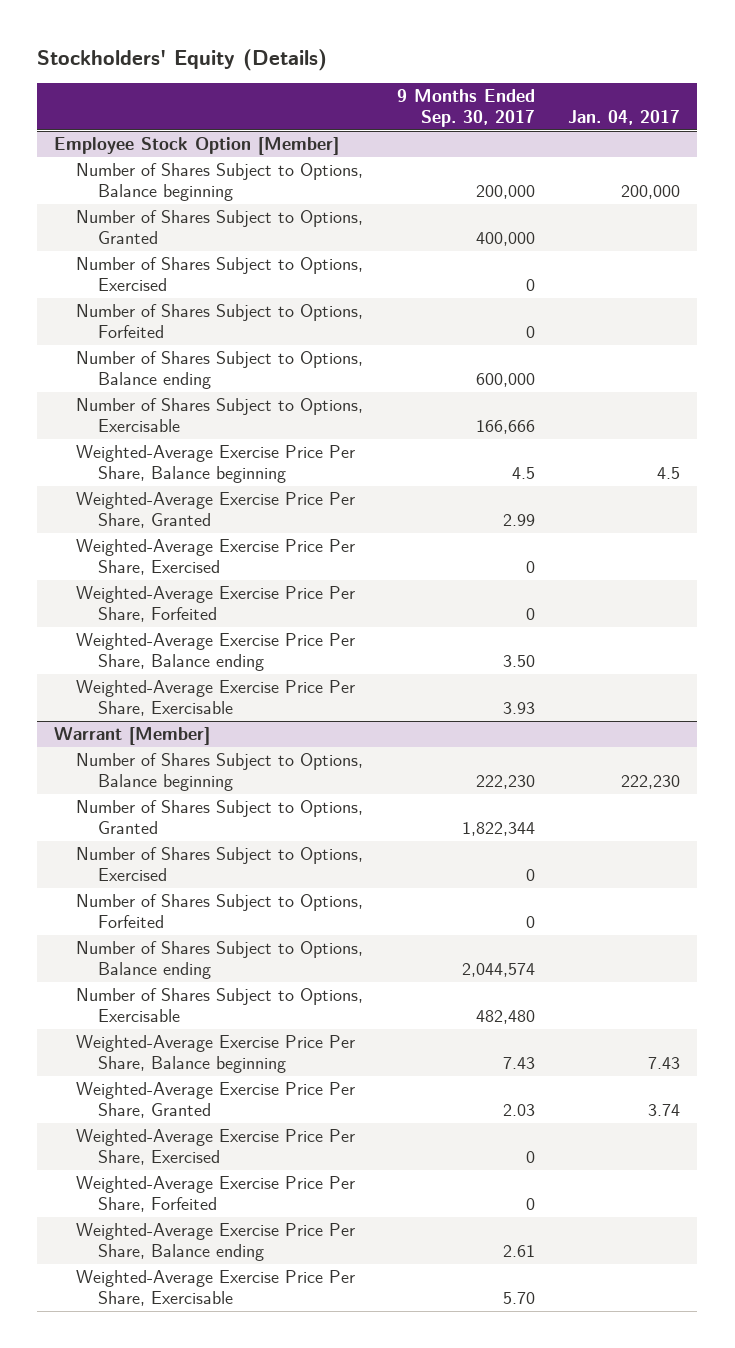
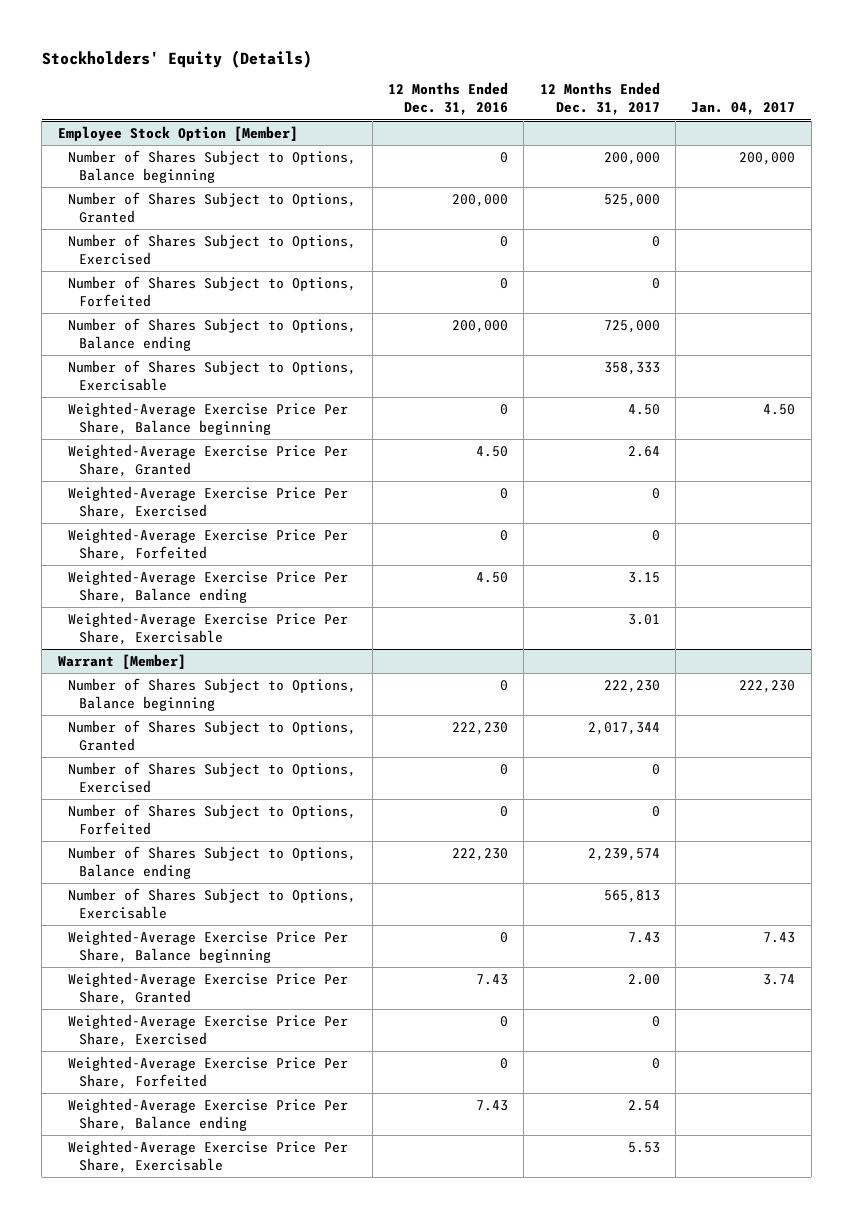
- | 9 Months Ended Sep. 30, 2017 | Jan. 04, 2017
+ | 12 Months Ended Dec. 31, 2016 | 12 Months Ended Dec. 31, 2017 | Jan. 04, 2017
@ Employee Stock Option [Member]
- Weighted-Average Exercise Price Per Share, Balance beginning | 4.5 | 4.5
+ Weighted-Average Exercise Price Per Share, Balance beginning | 0 | 4.50 | 4.50

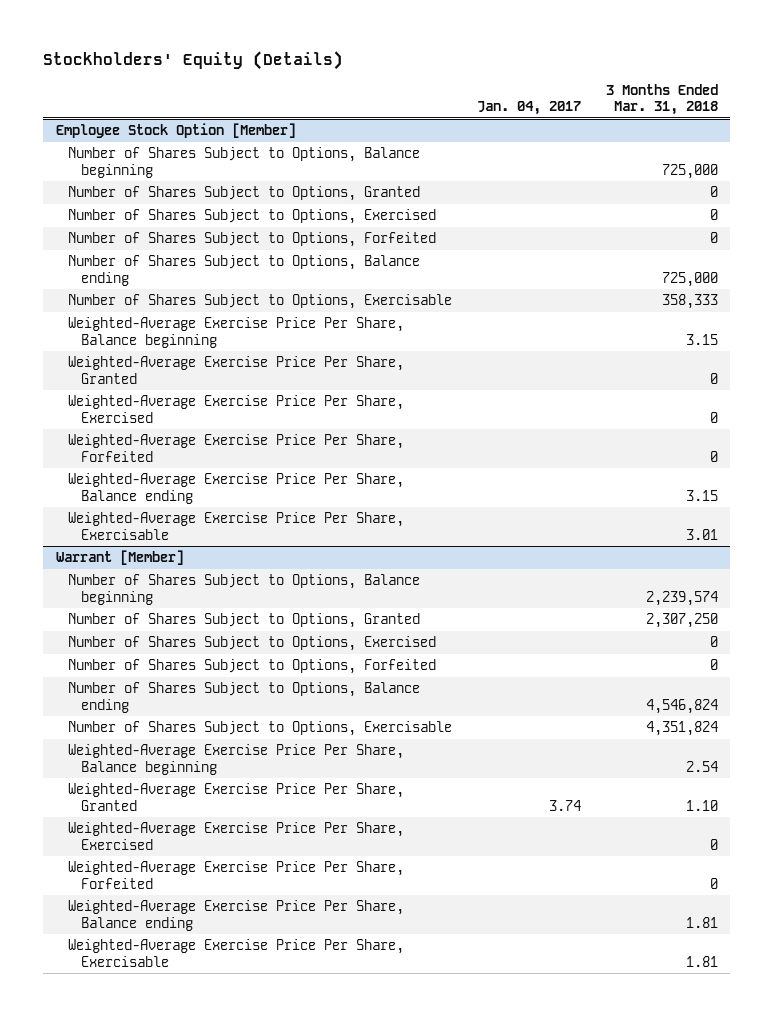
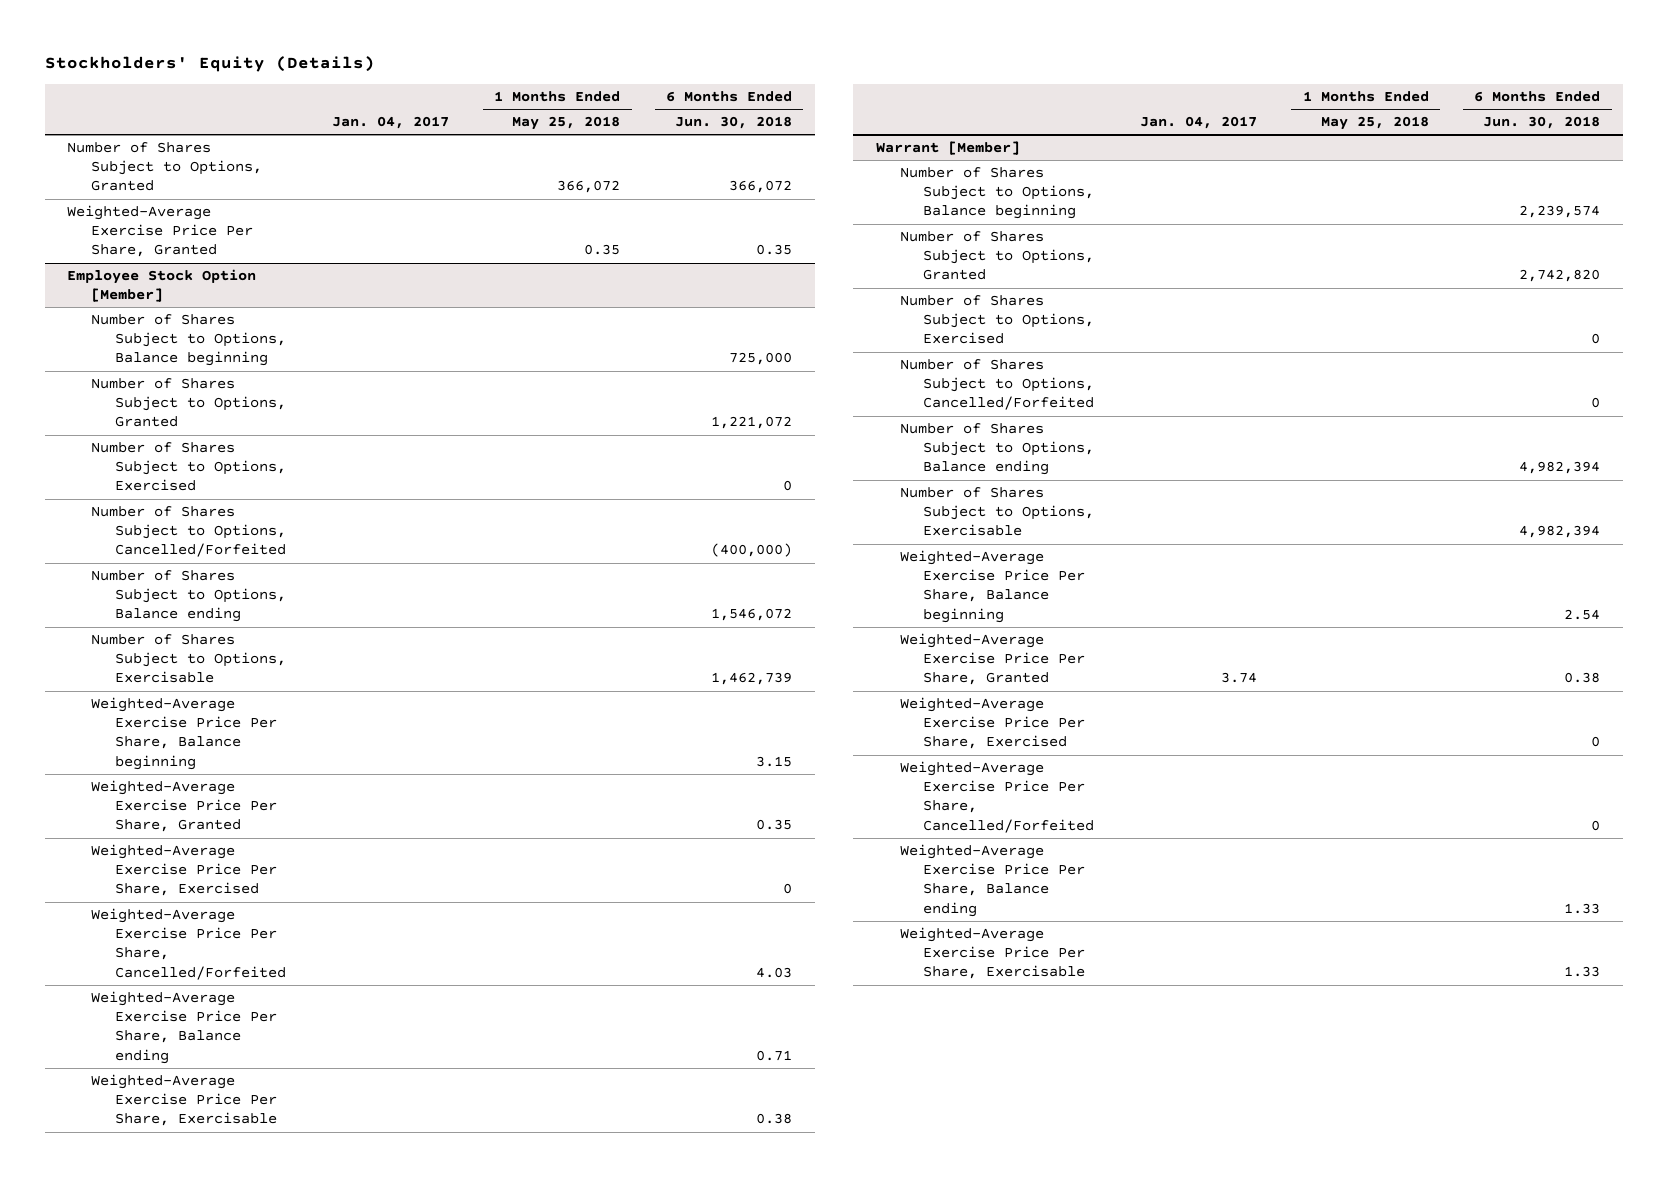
- | Jan. 04, 2017 | 3 Months Ended Mar. 31, 2018
+ | Jan. 04, 2017 | 1 Months Ended May 25, 2018 | 6 Months Ended Jun. 30, 2018
+ Number of Shares Subject to Options, Granted | | 366,072 | 366,072
+ Weighted-Average Exercise Price Per Share, Granted | | 0.35 | 0.35
@ Employee Stock Option [Member]
- Number of Shares Subject to Options, Forfeited | | 0
+ Number of Shares Subject to Options, Cancelled/Forfeited | | | (400,000)
- Weighted-Average Exercise Price Per Share, Forfeited | | 0
+ Weighted-Average Exercise Price Per Share, Cancelled/Forfeited | | | 4.03
@ Warrant [Member]
- Number of Shares Subject to Options, Forfeited | | 0
+ Number of Shares Subject to Options, Cancelled/Forfeited | | | 0
- Weighted-Average Exercise Price Per Share, Forfeited | | 0
+ Weighted-Average Exercise Price Per Share, Cancelled/Forfeited | | | 0

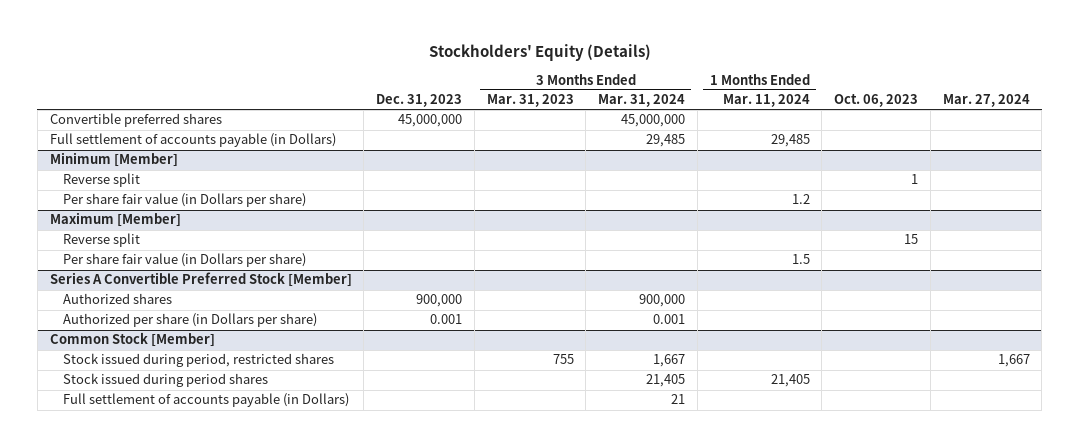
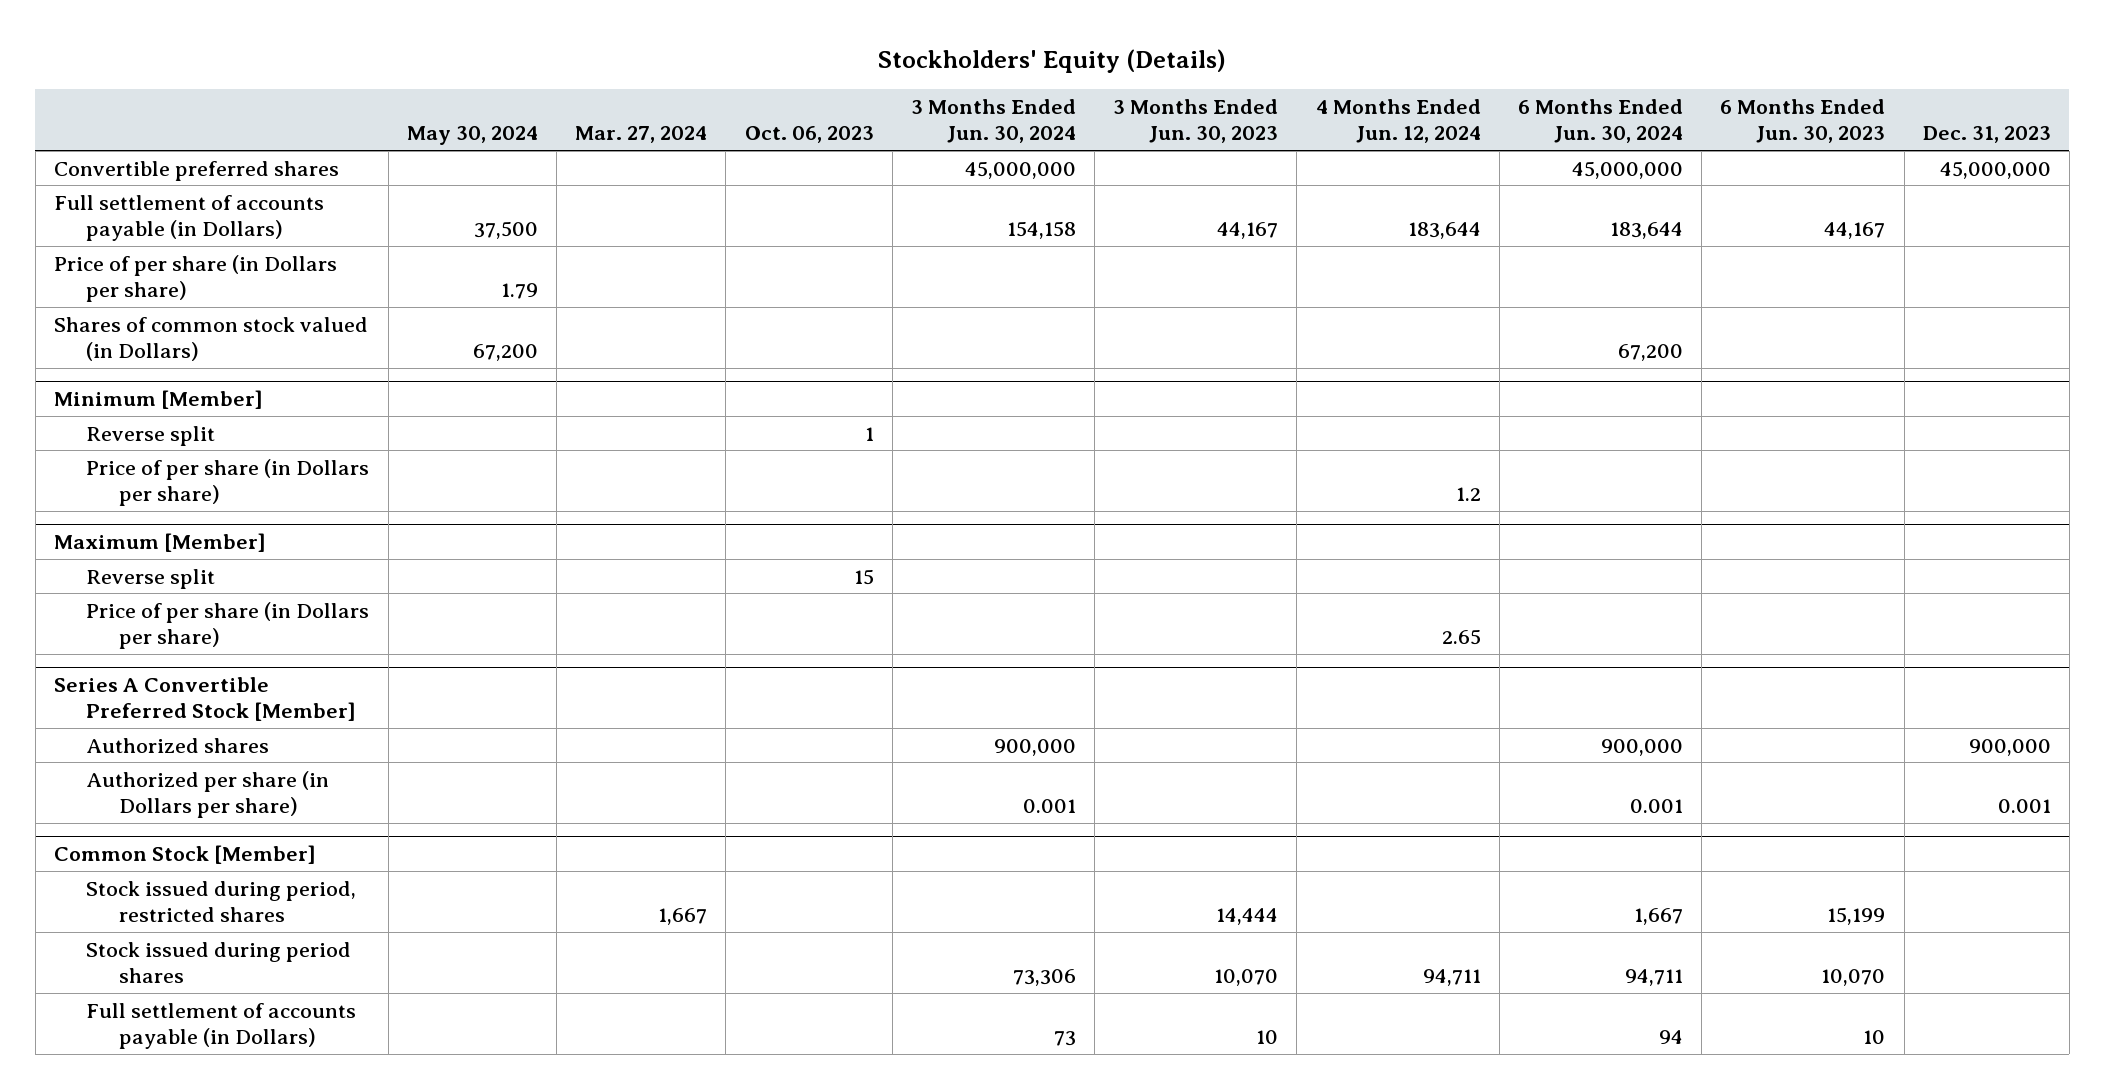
- | Dec. 31, 2023 | 3 Months Ended Mar. 31, 2023 | 3 Months Ended Mar. 31, 2024 | 1 Months Ended Mar. 11, 2024 | Oct. 06, 2023 | Mar. 27, 2024
+ | May 30, 2024 | Mar. 27, 2024 | Oct. 06, 2023 | 3 Months Ended Jun. 30, 2024 | 3 Months Ended Jun. 30, 2023 | 4 Months Ended Jun. 12, 2024 | 6 Months Ended Jun. 30, 2024 | 6 Months Ended Jun. 30, 2023 | Dec. 31, 2023
+ Price of per share (in Dollars per share) | 1.79 | | | | | | | |
+ Shares of common stock valued (in Dollars) | 67,200 | | | | | | 67,200 | |
@ Minimum [Member]
- Per share fair value (in Dollars per share) | | | | 1.2 | |
+ Price of per share (in Dollars per share) | | | | | | 1.2 | | |
@ Maximum [Member]
- Per share fair value (in Dollars per share) | | | | 1.5 | |
+ Price of per share (in Dollars per share) | | | | | | 2.65 | | |

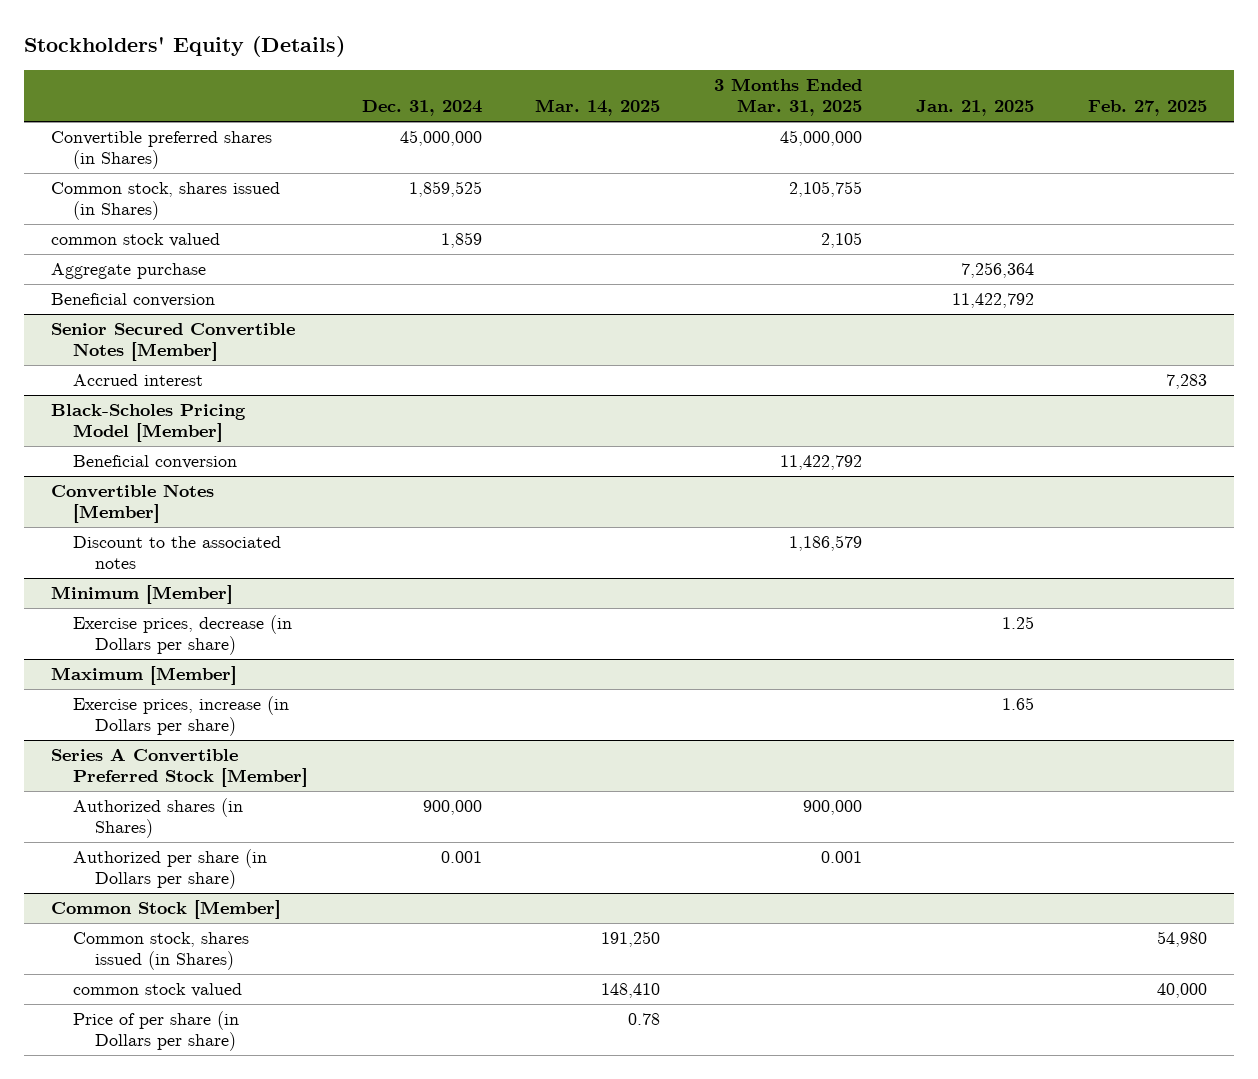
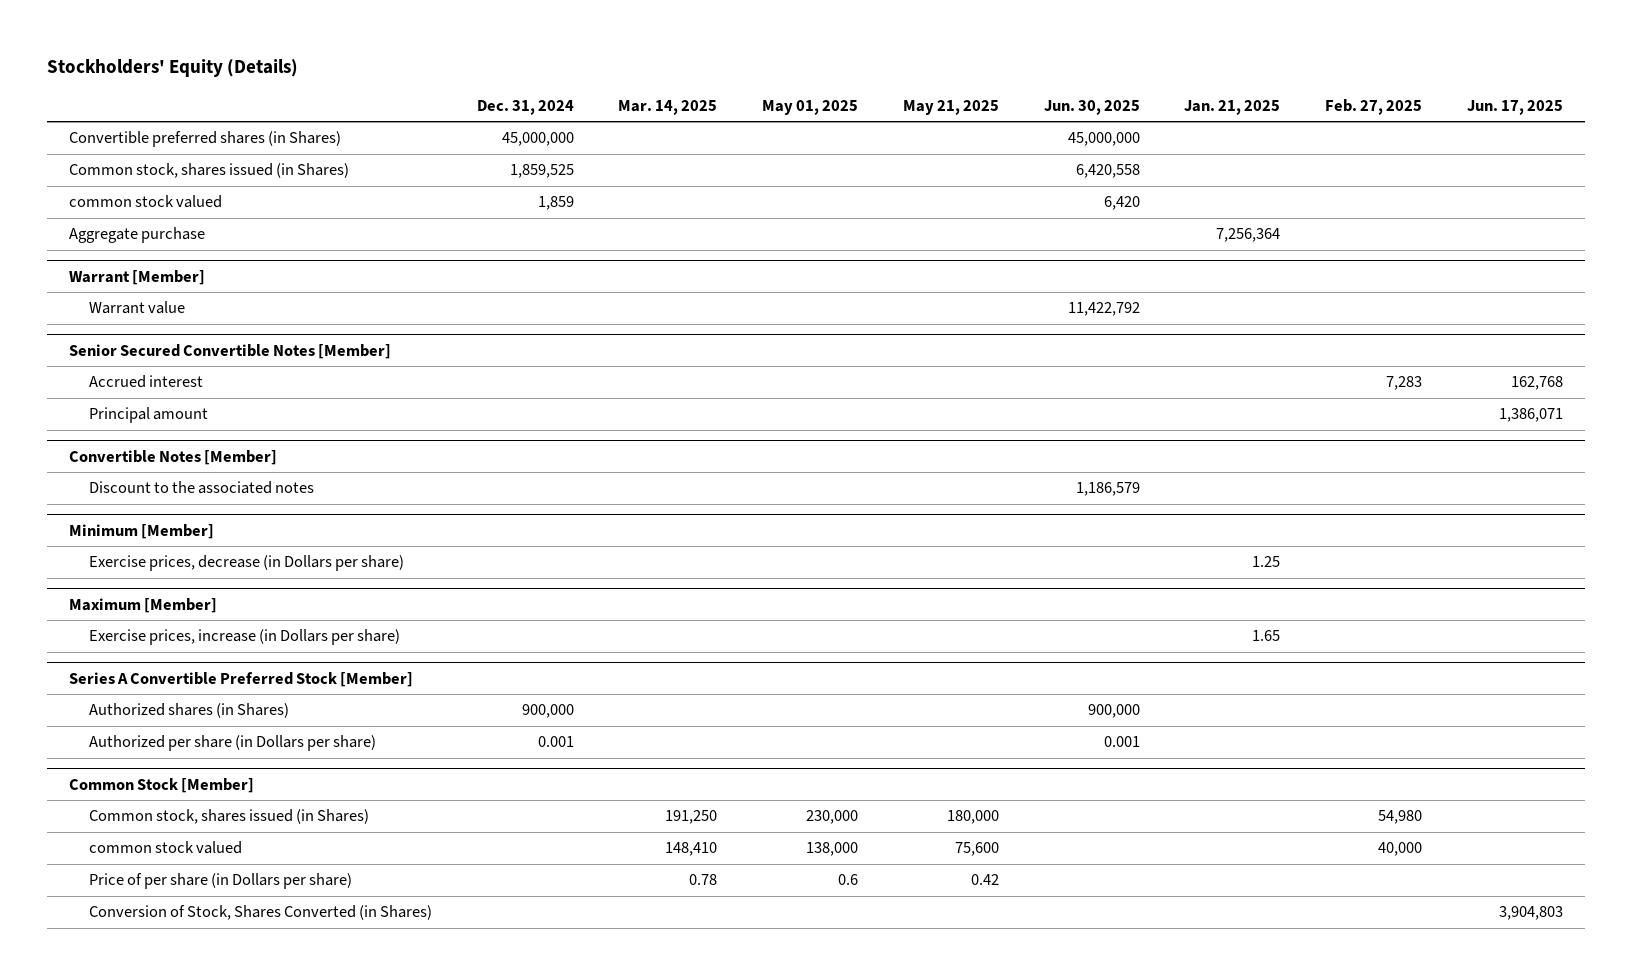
- | Dec. 31, 2024 | Mar. 14, 2025 | 3 Months Ended Mar. 31, 2025 | Jan. 21, 2025 | Feb. 27, 2025
+ | Dec. 31, 2024 | Mar. 14, 2025 | May 01, 2025 | May 21, 2025 | Jun. 30, 2025 | Jan. 21, 2025 | Feb. 27, 2025 | Jun. 17, 2025
- Beneficial conversion | | | | 11,422,792 |
+ Warrant [Member]
+ Warrant value | | | | | 11,422,792 | | |
- Black-Scholes Pricing Model [Member]
- Beneficial conversion | | | 11,422,792 | |
@ Senior Secured Convertible Notes [Member]
+ Principal amount | | | | | | | | 1,386,071
@ Common Stock [Member]
+ Conversion of Stock, Shares Converted (in Shares) | | | | | | | | 3,904,803

